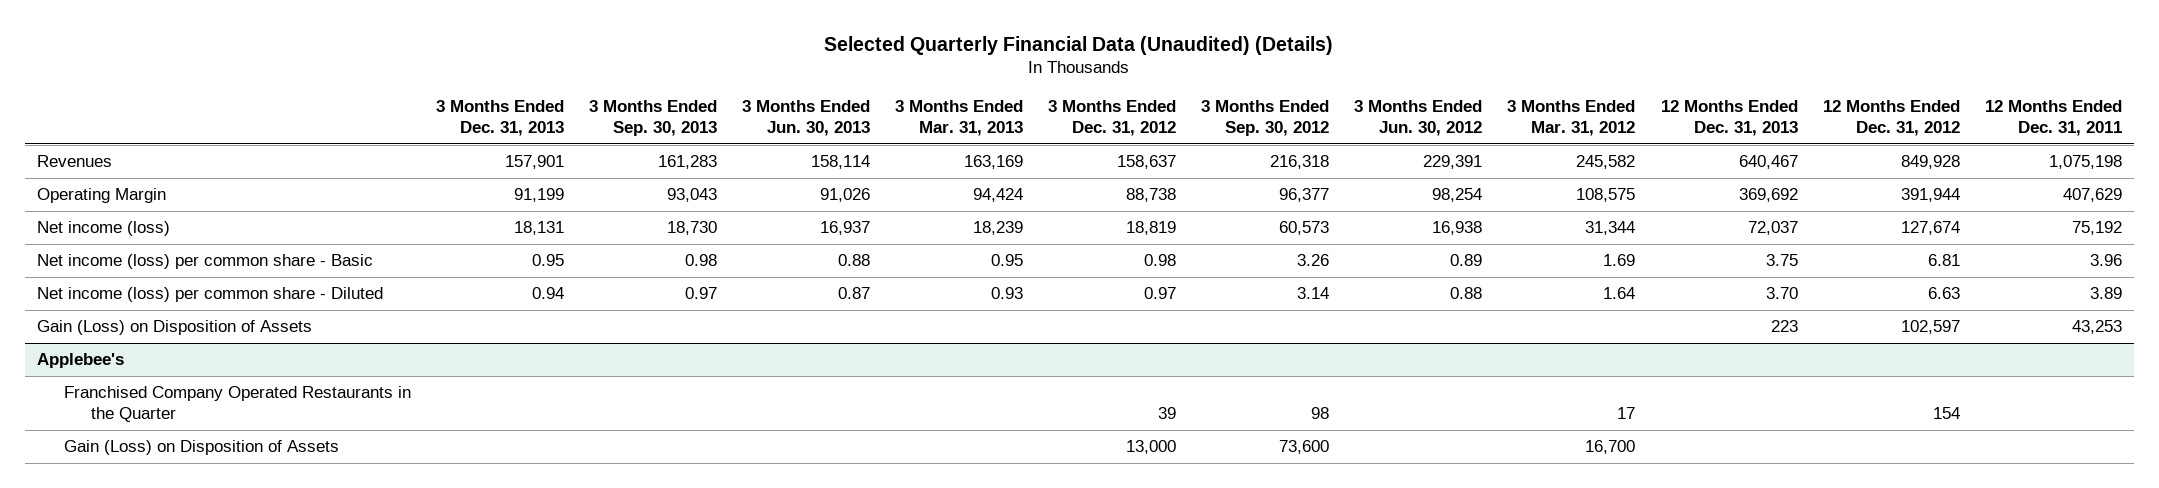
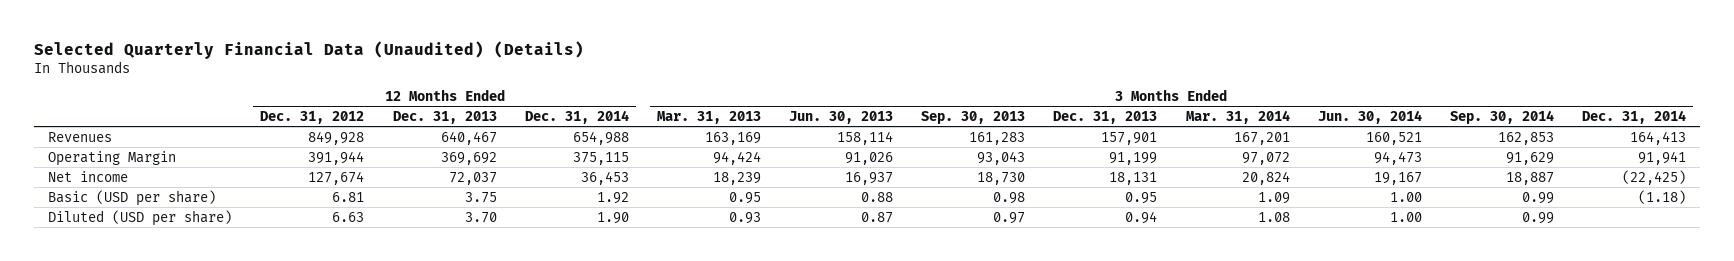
- | 3 Months Ended Dec. 31, 2013 | 3 Months Ended Sep. 30, 2013 | 3 Months Ended Jun. 30, 2013 | 3 Months Ended Mar. 31, 2013 | 3 Months Ended Dec. 31, 2012 | 3 Months Ended Sep. 30, 2012 | 3 Months Ended Jun. 30, 2012 | 3 Months Ended Mar. 31, 2012 | 12 Months Ended Dec. 31, 2013 | 12 Months Ended Dec. 31, 2012 | 12 Months Ended Dec. 31, 2011
+ | 12 Months Ended Dec. 31, 2012 | 12 Months Ended Dec. 31, 2013 | 12 Months Ended Dec. 31, 2014 | 3 Months Ended Mar. 31, 2013 | 3 Months Ended Jun. 30, 2013 | 3 Months Ended Sep. 30, 2013 | 3 Months Ended Dec. 31, 2013 | 3 Months Ended Mar. 31, 2014 | 3 Months Ended Jun. 30, 2014 | 3 Months Ended Sep. 30, 2014 | 3 Months Ended Dec. 31, 2014
- Net income (loss) | 18,131 | 18,730 | 16,937 | 18,239 | 18,819 | 60,573 | 16,938 | 31,344 | 72,037 | 127,674 | 75,192
- Net income (loss) per common share - Basic | 0.95 | 0.98 | 0.88 | 0.95 | 0.98 | 3.26 | 0.89 | 1.69 | 3.75 | 6.81 | 3.96
- Net income (loss) per common share - Diluted | 0.94 | 0.97 | 0.87 | 0.93 | 0.97 | 3.14 | 0.88 | 1.64 | 3.70 | 6.63 | 3.89
- Gain (Loss) on Disposition of Assets | | | | | | | | | 223 | 102,597 | 43,253
- Applebee's
- Franchised Company Operated Restaurants in the Quarter | | | | | 39 | 98 | | 17 | | 154 |
- Gain (Loss) on Disposition of Assets | | | | | 13,000 | 73,600 | | 16,700 | | |
+ Net income | 127,674 | 72,037 | 36,453 | 18,239 | 16,937 | 18,730 | 18,131 | 20,824 | 19,167 | 18,887 | (22,425)
+ Basic (USD per share) | 6.81 | 3.75 | 1.92 | 0.95 | 0.88 | 0.98 | 0.95 | 1.09 | 1.00 | 0.99 | (1.18)
+ Diluted (USD per share) | 6.63 | 3.70 | 1.90 | 0.93 | 0.87 | 0.97 | 0.94 | 1.08 | 1.00 | 0.99 |

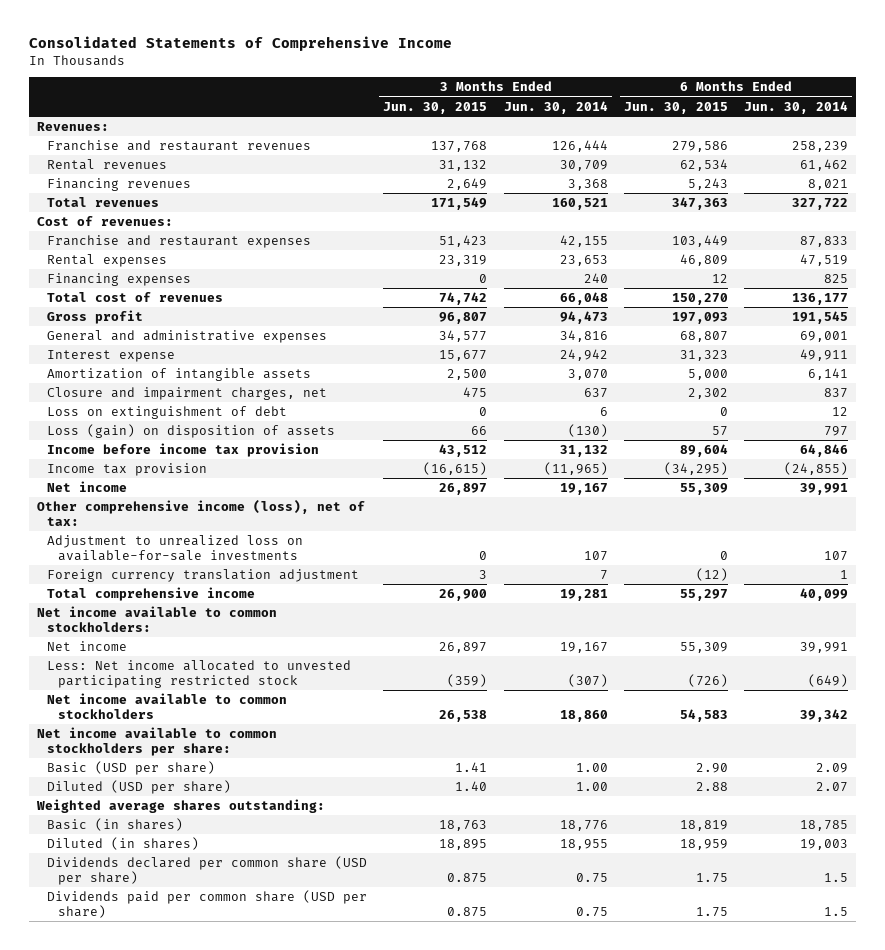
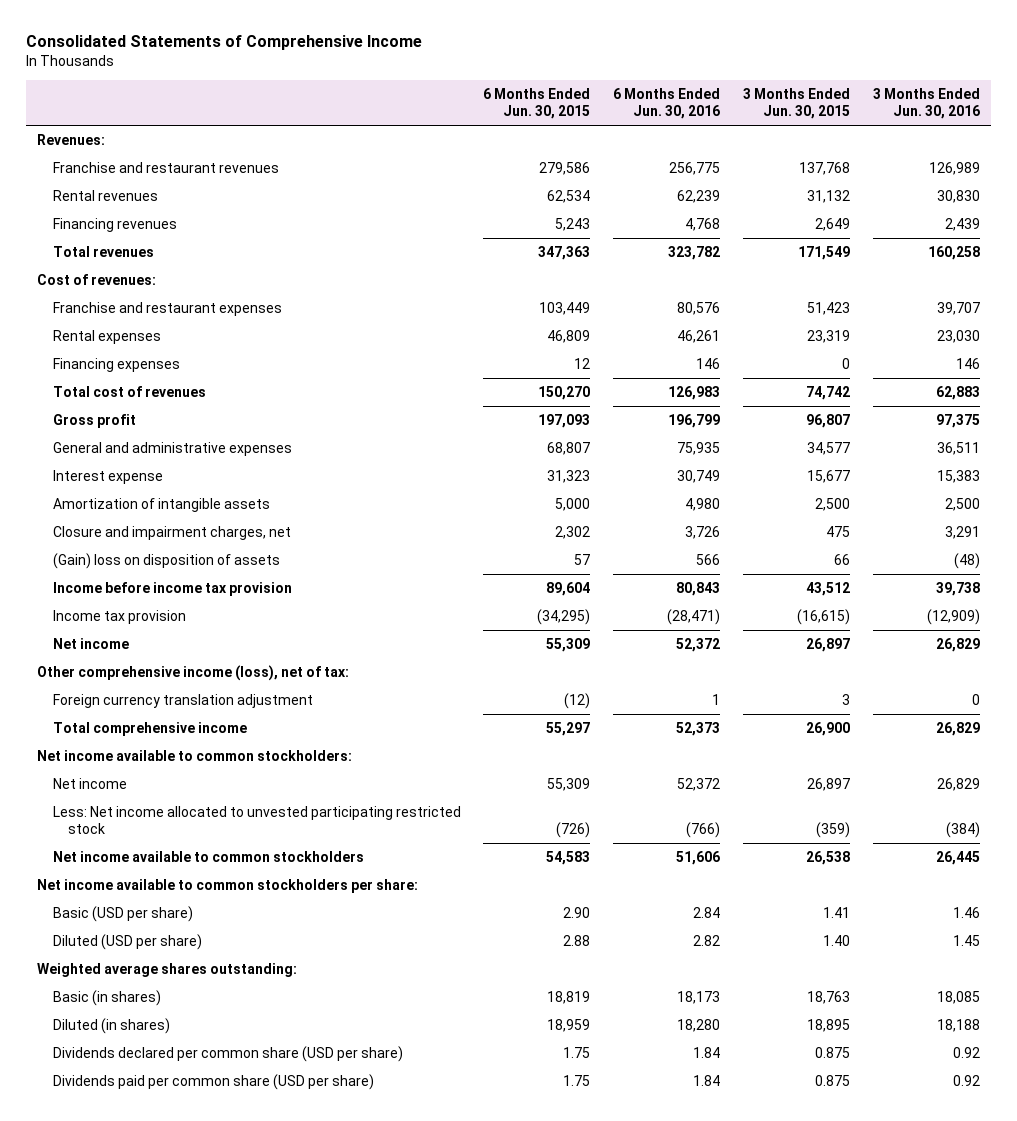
- | 3 Months Ended Jun. 30, 2015 | 3 Months Ended Jun. 30, 2014 | 6 Months Ended Jun. 30, 2015 | 6 Months Ended Jun. 30, 2014
+ | 6 Months Ended Jun. 30, 2015 | 6 Months Ended Jun. 30, 2016 | 3 Months Ended Jun. 30, 2015 | 3 Months Ended Jun. 30, 2016
- Loss on extinguishment of debt | 0 | 6 | 0 | 12
- Loss (gain) on disposition of assets | 66 | (130) | 57 | 797
+ (Gain) loss on disposition of assets | 57 | 566 | 66 | (48)
- Adjustment to unrealized loss on available-for-sale investments | 0 | 107 | 0 | 107

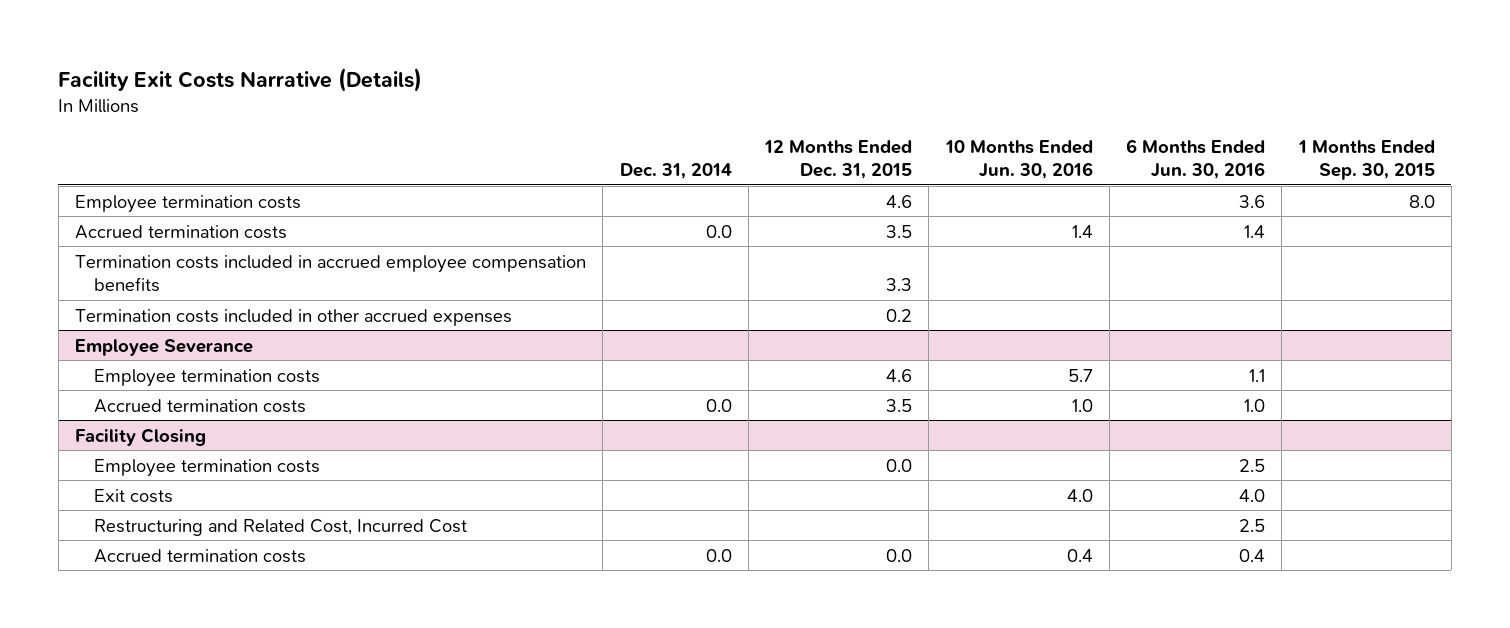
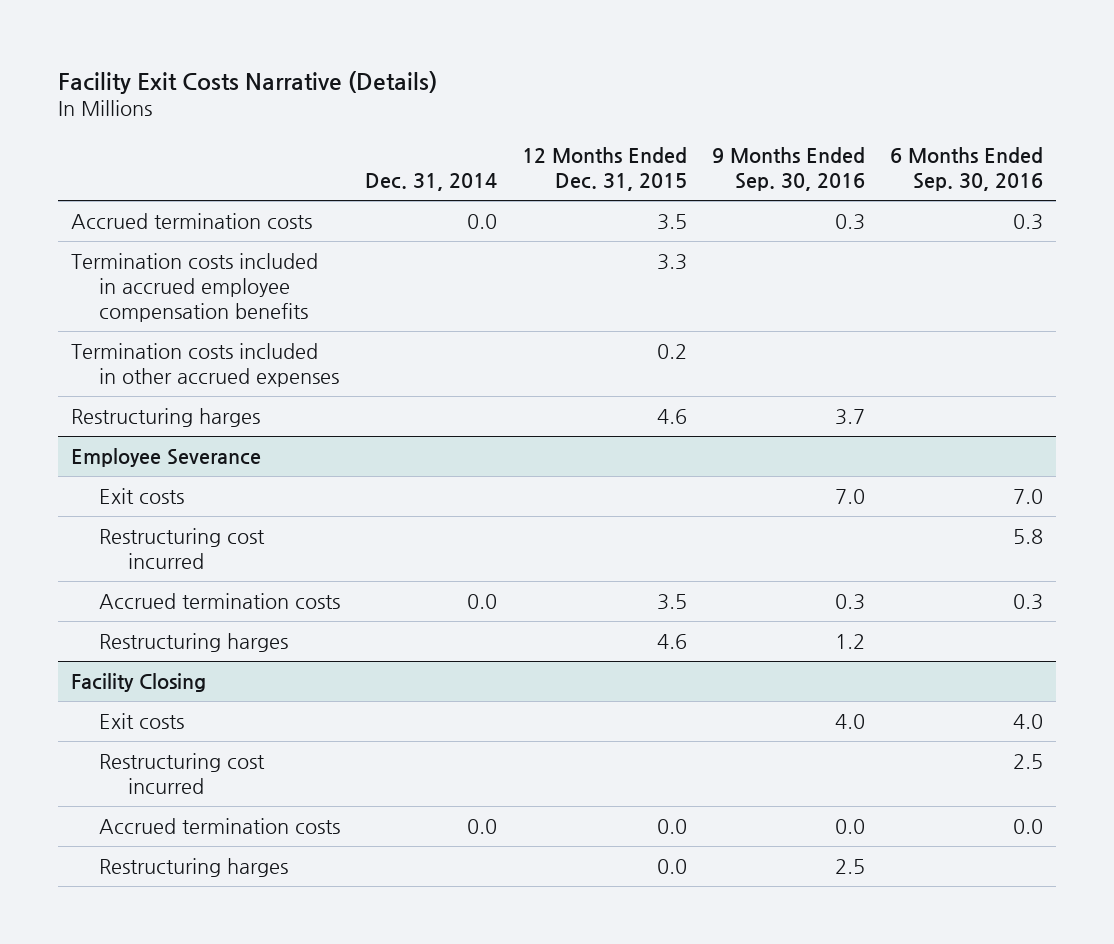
- | Dec. 31, 2014 | 12 Months Ended Dec. 31, 2015 | 10 Months Ended Jun. 30, 2016 | 6 Months Ended Jun. 30, 2016 | 1 Months Ended Sep. 30, 2015
+ | Dec. 31, 2014 | 12 Months Ended Dec. 31, 2015 | 9 Months Ended Sep. 30, 2016 | 6 Months Ended Sep. 30, 2016
- Employee termination costs | | 4.6 | | 3.6 | 8.0
+ Restructuring harges | | 4.6 | 3.7 |
@ Employee Severance
- Employee termination costs | | 4.6 | 5.7 | 1.1 |
+ Exit costs | | | 7.0 | 7.0
+ Restructuring cost incurred | | | | 5.8
+ Restructuring harges | | 4.6 | 1.2 |
@ Facility Closing
- Employee termination costs | | 0.0 | | 2.5 |
- Restructuring and Related Cost, Incurred Cost | | | | 2.5 |
+ Restructuring cost incurred | | | | 2.5
+ Restructuring harges | | 0.0 | 2.5 |

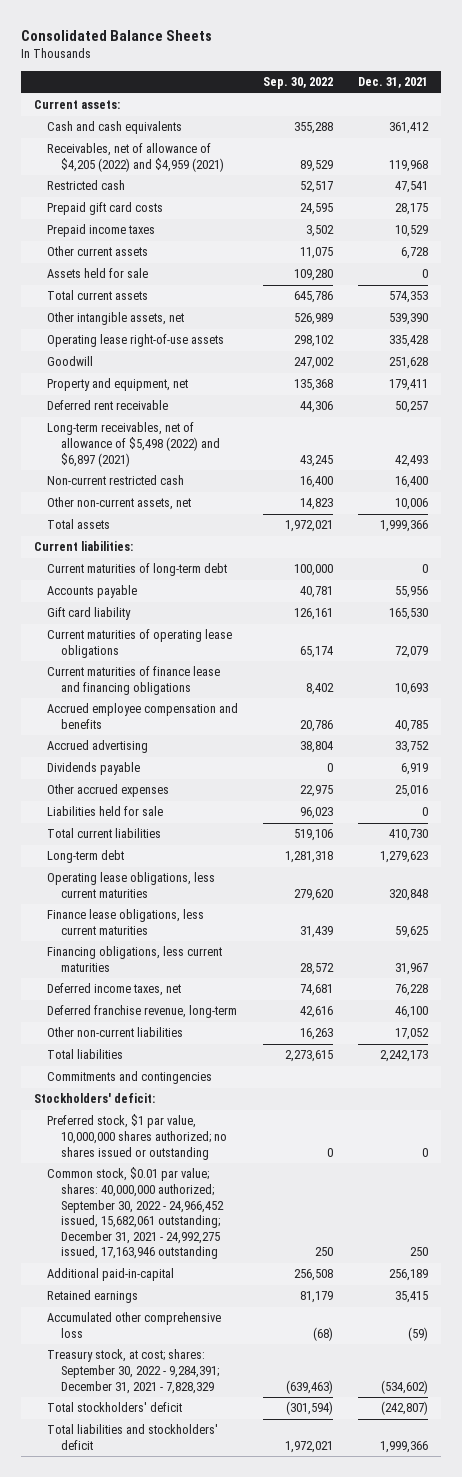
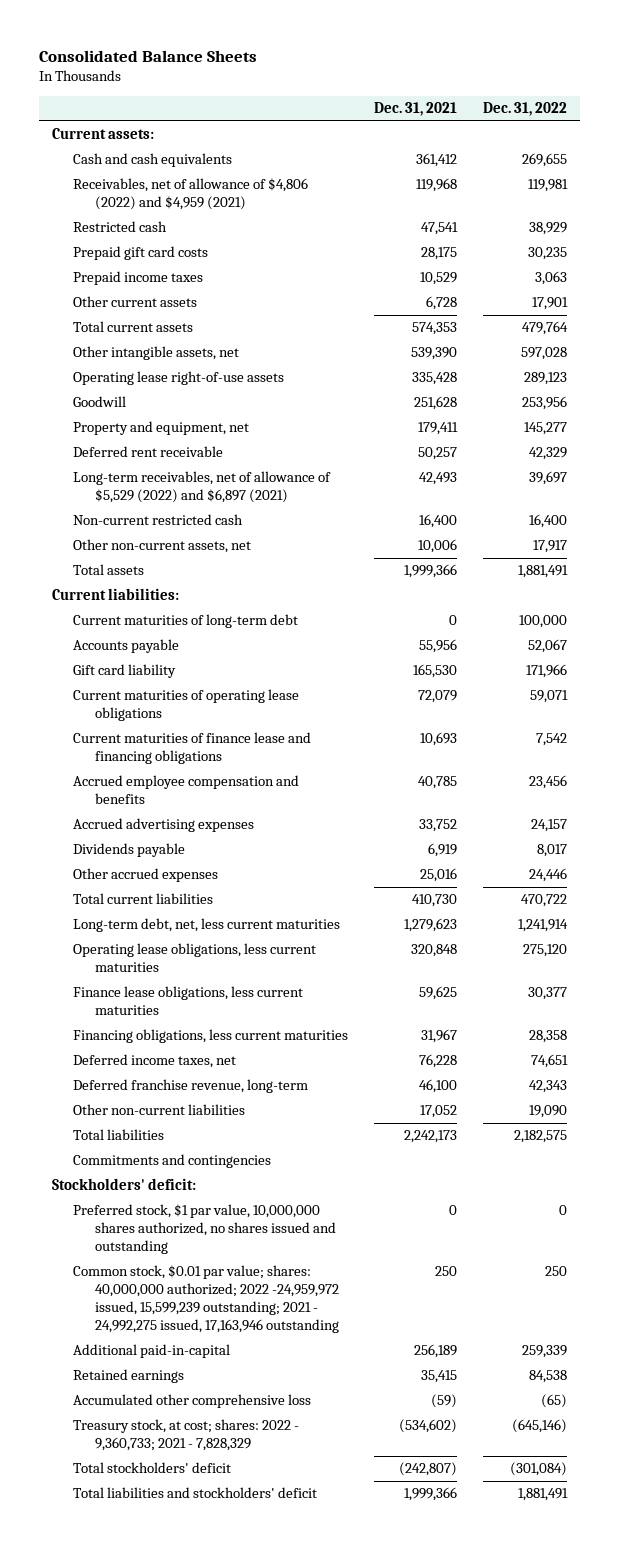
- | Sep. 30, 2022 | Dec. 31, 2021
+ | Dec. 31, 2021 | Dec. 31, 2022
- Receivables, net of allowance of $4,205 (2022) and $4,959 (2021) | 89,529 | 119,968
+ Receivables, net of allowance of $4,806 (2022) and $4,959 (2021) | 119,968 | 119,981
- Assets held for sale | 109,280 | 0
- Long-term receivables, net of allowance of $5,498 (2022) and $6,897 (2021) | 43,245 | 42,493
+ Long-term receivables, net of allowance of $5,529 (2022) and $6,897 (2021) | 42,493 | 39,697
- Accrued advertising | 38,804 | 33,752
+ Accrued advertising expenses | 33,752 | 24,157
- Liabilities held for sale | 96,023 | 0
- Long-term debt | 1,281,318 | 1,279,623
+ Long-term debt, net, less current maturities | 1,279,623 | 1,241,914
- Preferred stock, $1 par value, 10,000,000 shares authorized; no shares issued or outstanding | 0 | 0
- Common stock, $0.01 par value; shares: 40,000,000 authorized; September 30, 2022 - 24,966,452 issued, 15,682,061 outstanding; December 31, 2021 - 24,992,275 issued, 17,163,946 outstanding | 250 | 250
+ Preferred stock, $1 par value, 10,000,000 shares authorized, no shares issued and outstanding | 0 | 0
+ Common stock, $0.01 par value; shares: 40,000,000 authorized; 2022 -24,959,972 issued, 15,599,239 outstanding; 2021 - 24,992,275 issued, 17,163,946 outstanding | 250 | 250
- Treasury stock, at cost; shares: September 30, 2022 - 9,284,391; December 31, 2021 - 7,828,329 | (639,463) | (534,602)
+ Treasury stock, at cost; shares: 2022 - 9,360,733; 2021 - 7,828,329 | (534,602) | (645,146)

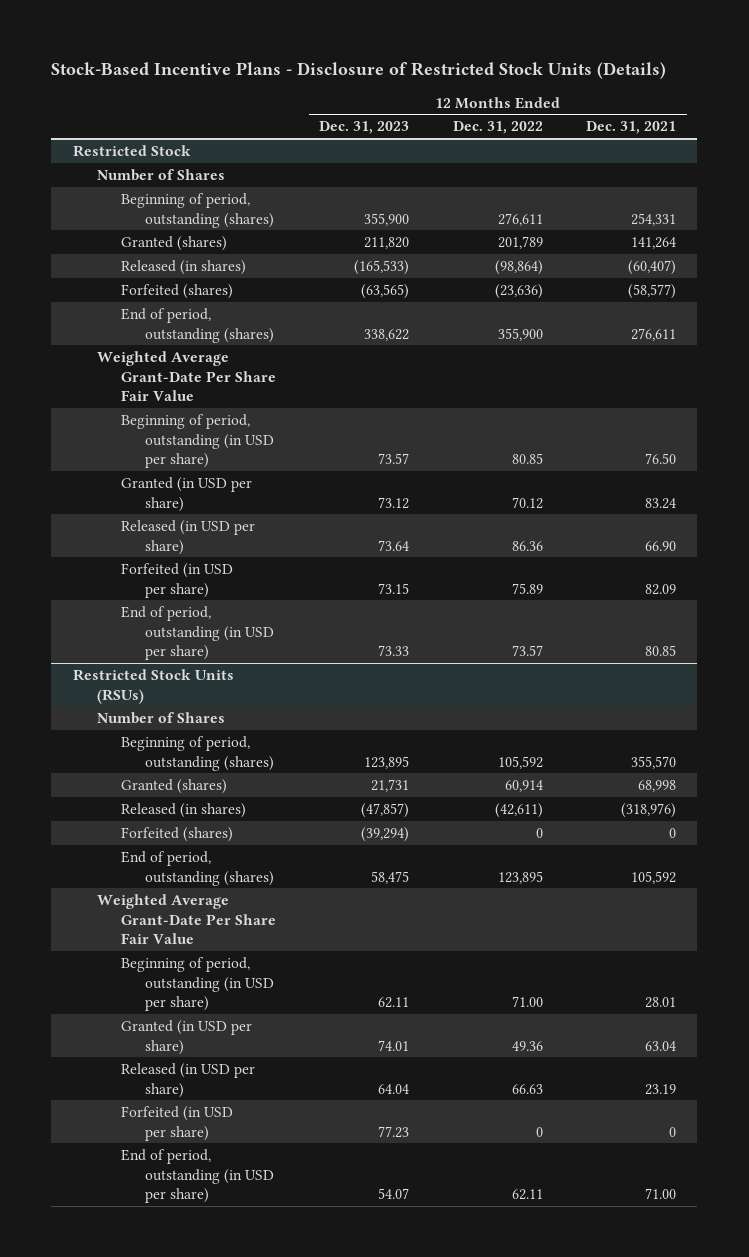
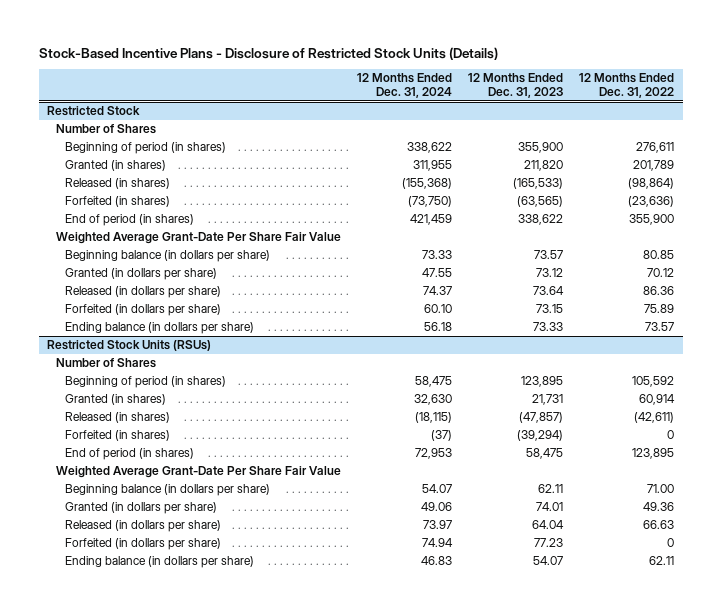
- | 12 Months Ended Dec. 31, 2023 | 12 Months Ended Dec. 31, 2022 | 12 Months Ended Dec. 31, 2021
+ | 12 Months Ended Dec. 31, 2024 | 12 Months Ended Dec. 31, 2023 | 12 Months Ended Dec. 31, 2022
@ Restricted Stock
- Beginning of period, outstanding (shares) | 355,900 | 276,611 | 254,331
- Granted (shares) | 211,820 | 201,789 | 141,264
+ Beginning of period (in shares) | 338,622 | 355,900 | 276,611
+ Granted (in shares) | 311,955 | 211,820 | 201,789
- Forfeited (shares) | (63,565) | (23,636) | (58,577)
- End of period, outstanding (shares) | 338,622 | 355,900 | 276,611
+ Forfeited (in shares) | (73,750) | (63,565) | (23,636)
+ End of period (in shares) | 421,459 | 338,622 | 355,900
- Beginning of period, outstanding (in USD per share) | 73.57 | 80.85 | 76.50
- Granted (in USD per share) | 73.12 | 70.12 | 83.24
- Released (in USD per share) | 73.64 | 86.36 | 66.90
- Forfeited (in USD per share) | 73.15 | 75.89 | 82.09
- End of period, outstanding (in USD per share) | 73.33 | 73.57 | 80.85
+ Beginning balance (in dollars per share) | 73.33 | 73.57 | 80.85
+ Granted (in dollars per share) | 47.55 | 73.12 | 70.12
+ Released (in dollars per share) | 74.37 | 73.64 | 86.36
+ Forfeited (in dollars per share) | 60.10 | 73.15 | 75.89
+ Ending balance (in dollars per share) | 56.18 | 73.33 | 73.57
@ Restricted Stock Units (RSUs)
- Beginning of period, outstanding (shares) | 123,895 | 105,592 | 355,570
- Granted (shares) | 21,731 | 60,914 | 68,998
+ Beginning of period (in shares) | 58,475 | 123,895 | 105,592
+ Granted (in shares) | 32,630 | 21,731 | 60,914
- Forfeited (shares) | (39,294) | 0 | 0
- End of period, outstanding (shares) | 58,475 | 123,895 | 105,592
+ Forfeited (in shares) | (37) | (39,294) | 0
+ End of period (in shares) | 72,953 | 58,475 | 123,895
- Beginning of period, outstanding (in USD per share) | 62.11 | 71.00 | 28.01
- Granted (in USD per share) | 74.01 | 49.36 | 63.04
- Released (in USD per share) | 64.04 | 66.63 | 23.19
- Forfeited (in USD per share) | 77.23 | 0 | 0
- End of period, outstanding (in USD per share) | 54.07 | 62.11 | 71.00
+ Beginning balance (in dollars per share) | 54.07 | 62.11 | 71.00
+ Granted (in dollars per share) | 49.06 | 74.01 | 49.36
+ Released (in dollars per share) | 73.97 | 64.04 | 66.63
+ Forfeited (in dollars per share) | 74.94 | 77.23 | 0
+ Ending balance (in dollars per share) | 46.83 | 54.07 | 62.11

